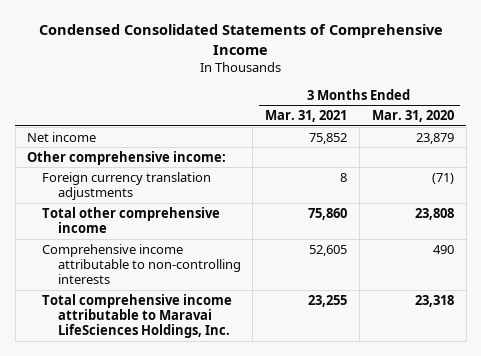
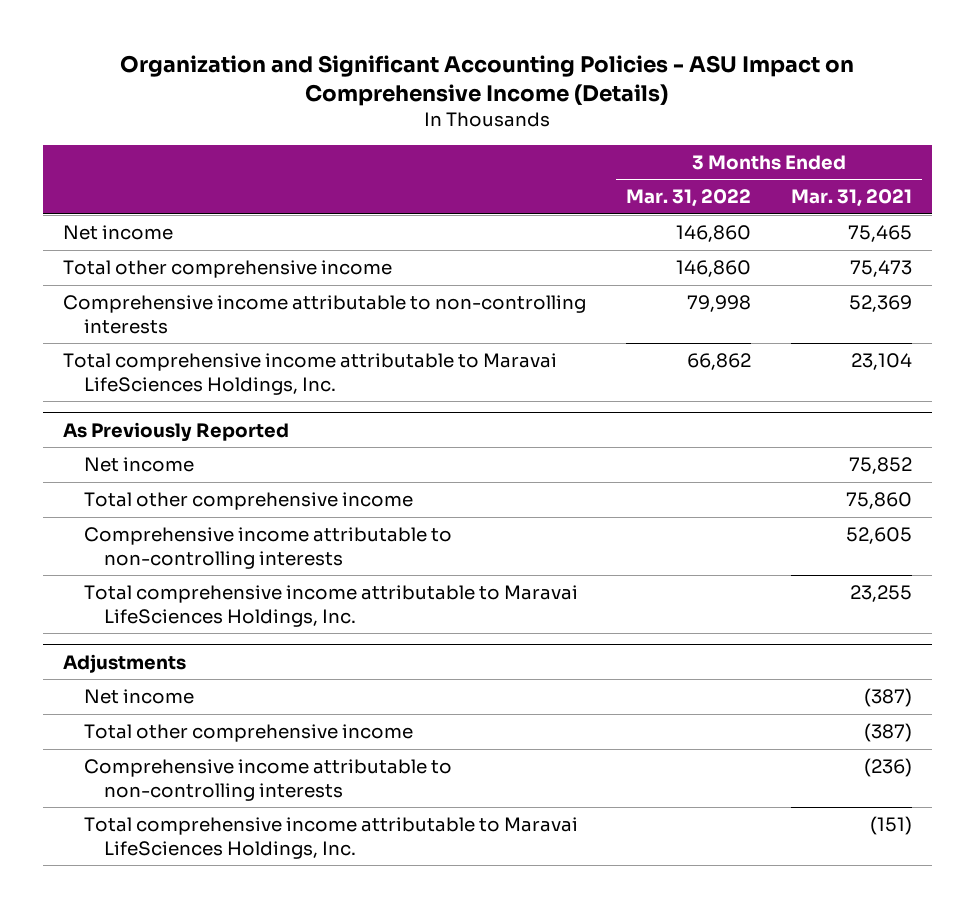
- Condensed Consolidated Statements of Comprehensive Income
+ Organization and Significant Accounting Policies - ASU Impact on Comprehensive Income (Details)
- | 3 Months Ended Mar. 31, 2021 | 3 Months Ended Mar. 31, 2020
+ | 3 Months Ended Mar. 31, 2022 | 3 Months Ended Mar. 31, 2021
+ Net income | 146,860 | 75,465
+ Total other comprehensive income | 146,860 | 75,473
+ Comprehensive income attributable to non-controlling interests | 79,998 | 52,369
+ Total comprehensive income attributable to Maravai LifeSciences Holdings, Inc. | 66,862 | 23,104
+ As Previously Reported
- Other comprehensive income:
- Foreign currency translation adjustments | 8 | (71)
+ Adjustments
+ Net income | | (387)
+ Total other comprehensive income | | (387)
+ Comprehensive income attributable to non-controlling interests | | (236)
+ Total comprehensive income attributable to Maravai LifeSciences Holdings, Inc. | | (151)

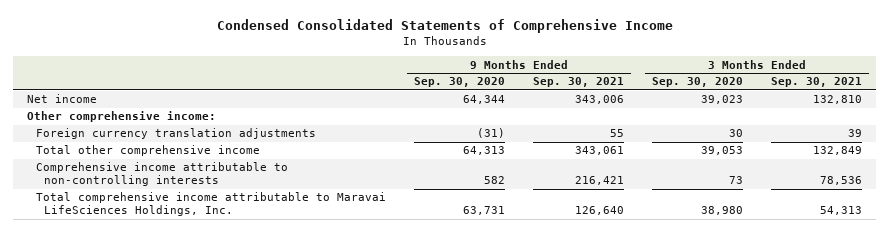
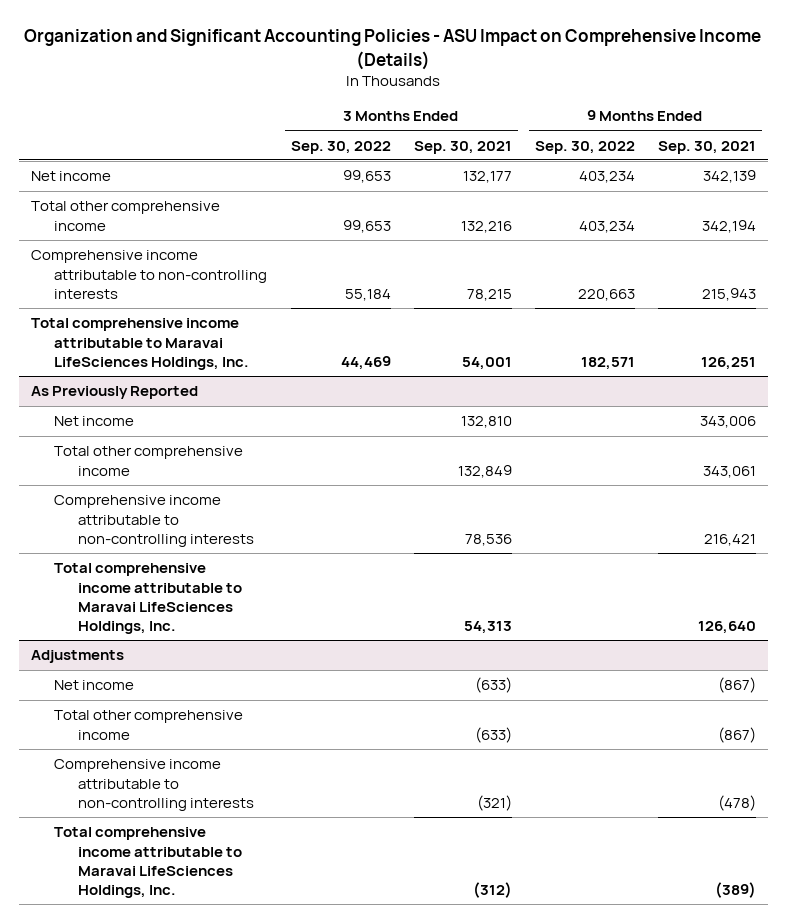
- Condensed Consolidated Statements of Comprehensive Income
+ Organization and Significant Accounting Policies - ASU Impact on Comprehensive Income (Details)
- | 9 Months Ended Sep. 30, 2020 | 9 Months Ended Sep. 30, 2021 | 3 Months Ended Sep. 30, 2020 | 3 Months Ended Sep. 30, 2021
+ | 3 Months Ended Sep. 30, 2022 | 3 Months Ended Sep. 30, 2021 | 9 Months Ended Sep. 30, 2022 | 9 Months Ended Sep. 30, 2021
+ Net income | 99,653 | 132,177 | 403,234 | 342,139
+ Total other comprehensive income | 99,653 | 132,216 | 403,234 | 342,194
+ Comprehensive income attributable to non-controlling interests | 55,184 | 78,215 | 220,663 | 215,943
+ Total comprehensive income attributable to Maravai LifeSciences Holdings, Inc. | 44,469 | 54,001 | 182,571 | 126,251
+ As Previously Reported
- Other comprehensive income:
- Foreign currency translation adjustments | (31) | 55 | 30 | 39
+ Adjustments
+ Net income | | (633) | | (867)
+ Total other comprehensive income | | (633) | | (867)
+ Comprehensive income attributable to non-controlling interests | | (321) | | (478)
+ Total comprehensive income attributable to Maravai LifeSciences Holdings, Inc. | | (312) | | (389)

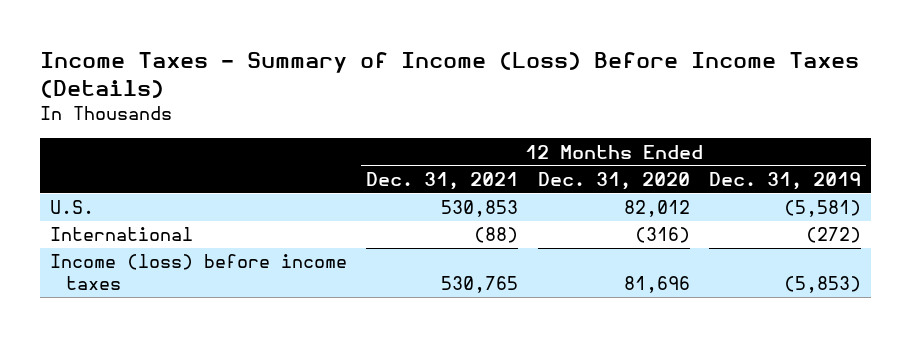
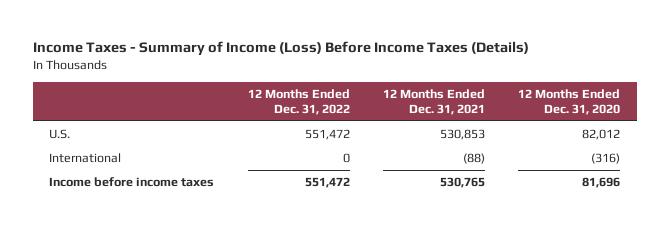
- | 12 Months Ended Dec. 31, 2021 | 12 Months Ended Dec. 31, 2020 | 12 Months Ended Dec. 31, 2019
+ | 12 Months Ended Dec. 31, 2022 | 12 Months Ended Dec. 31, 2021 | 12 Months Ended Dec. 31, 2020
- Income (loss) before income taxes | 530,765 | 81,696 | (5,853)
+ Income before income taxes | 551,472 | 530,765 | 81,696

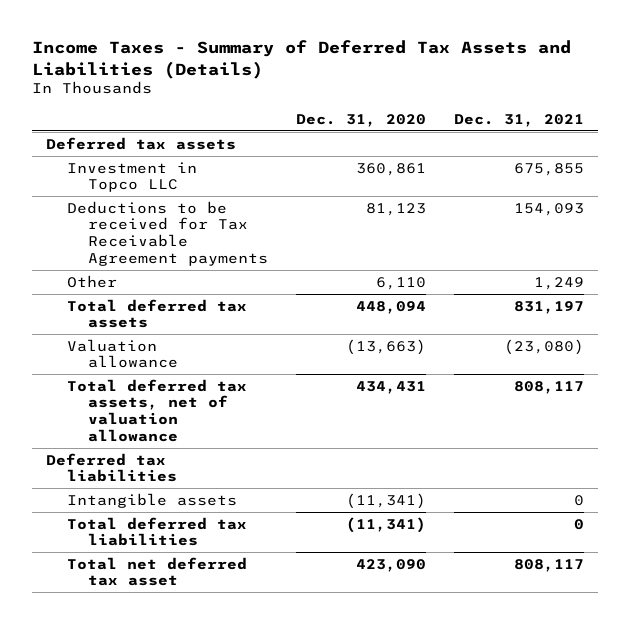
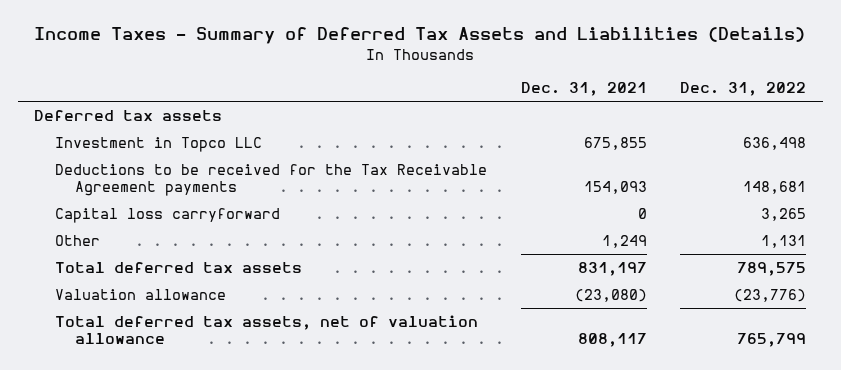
- | Dec. 31, 2020 | Dec. 31, 2021
+ | Dec. 31, 2021 | Dec. 31, 2022
- Deductions to be received for Tax Receivable Agreement payments | 81,123 | 154,093
+ Deductions to be received for the Tax Receivable Agreement payments | 154,093 | 148,681
+ Capital loss carryforward | 0 | 3,265
- Deferred tax liabilities
- Intangible assets | (11,341) | 0
- Total deferred tax liabilities | (11,341) | 0
- Total net deferred tax asset | 423,090 | 808,117

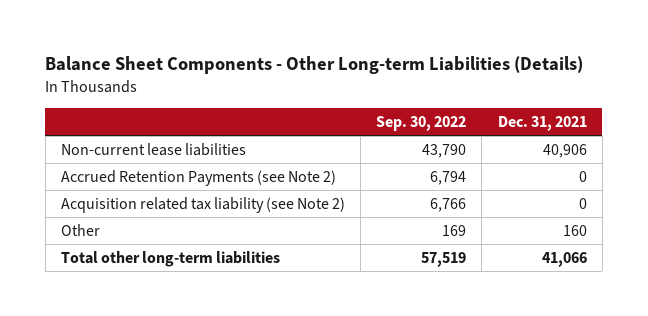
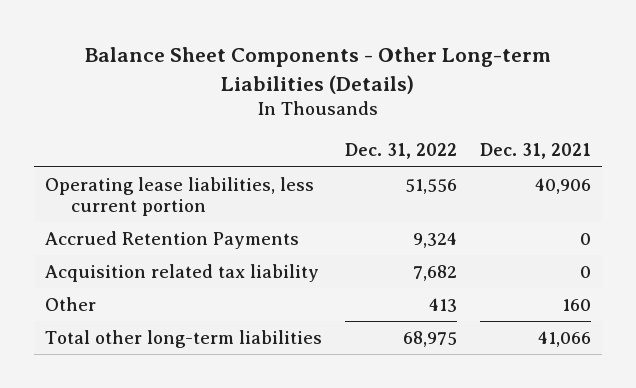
- | Sep. 30, 2022 | Dec. 31, 2021
+ | Dec. 31, 2022 | Dec. 31, 2021
- Non-current lease liabilities | 43,790 | 40,906
- Accrued Retention Payments (see Note 2) | 6,794 | 0
- Acquisition related tax liability (see Note 2) | 6,766 | 0
+ Operating lease liabilities, less current portion | 51,556 | 40,906
+ Accrued Retention Payments | 9,324 | 0
+ Acquisition related tax liability | 7,682 | 0

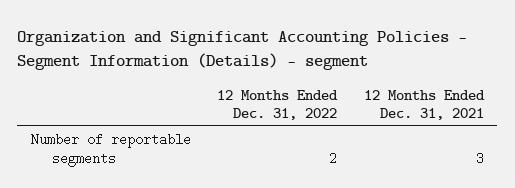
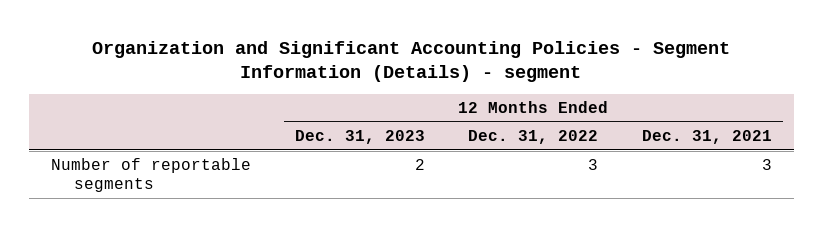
- | 12 Months Ended Dec. 31, 2022 | 12 Months Ended Dec. 31, 2021
+ | 12 Months Ended Dec. 31, 2023 | 12 Months Ended Dec. 31, 2022 | 12 Months Ended Dec. 31, 2021
- Number of reportable segments | 2 | 3
+ Number of reportable segments | 2 | 3 | 3

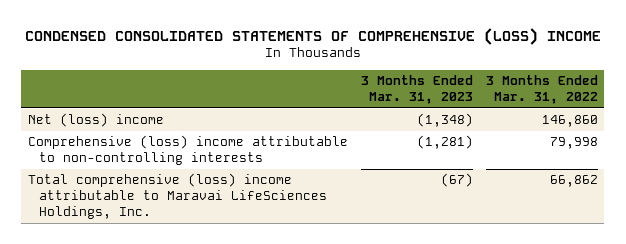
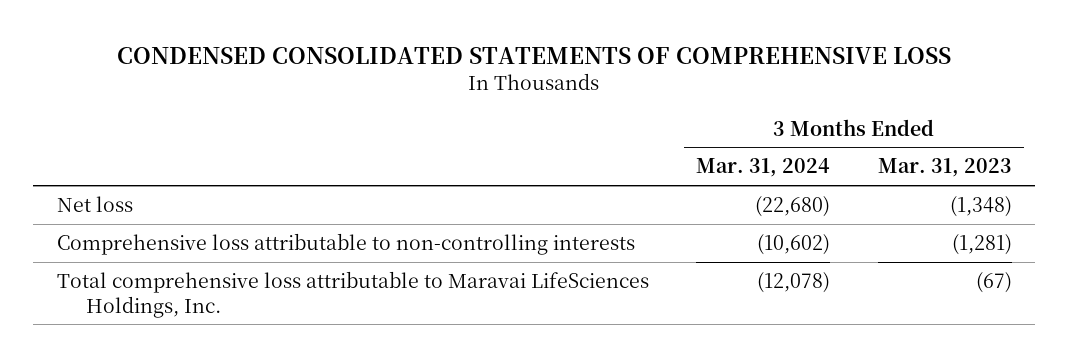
- CONDENSED CONSOLIDATED STATEMENTS OF COMPREHENSIVE (LOSS) INCOME
+ CONDENSED CONSOLIDATED STATEMENTS OF COMPREHENSIVE LOSS
- | 3 Months Ended Mar. 31, 2023 | 3 Months Ended Mar. 31, 2022
+ | 3 Months Ended Mar. 31, 2024 | 3 Months Ended Mar. 31, 2023
- Net (loss) income | (1,348) | 146,860
- Comprehensive (loss) income attributable to non-controlling interests | (1,281) | 79,998
- Total comprehensive (loss) income attributable to Maravai LifeSciences Holdings, Inc. | (67) | 66,862
+ Net loss | (22,680) | (1,348)
+ Comprehensive loss attributable to non-controlling interests | (10,602) | (1,281)
+ Total comprehensive loss attributable to Maravai LifeSciences Holdings, Inc. | (12,078) | (67)

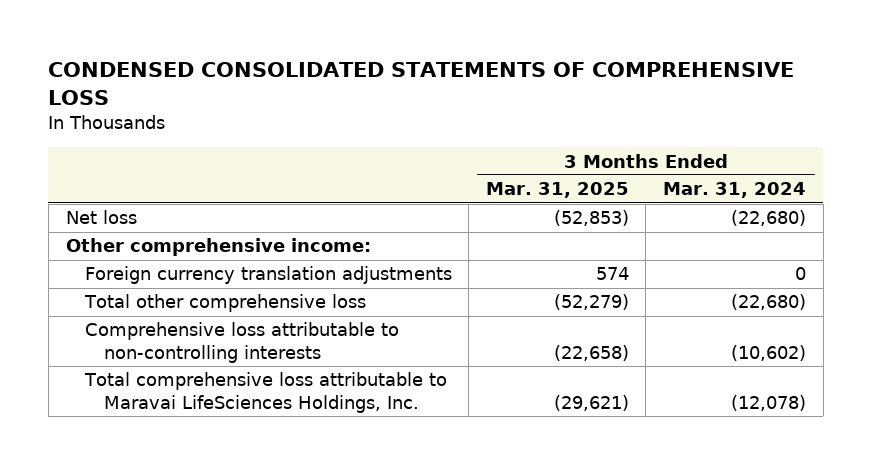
- | 3 Months Ended Mar. 31, 2024 | 3 Months Ended Mar. 31, 2023
+ | 3 Months Ended Mar. 31, 2025 | 3 Months Ended Mar. 31, 2024
+ Other comprehensive income:
+ Foreign currency translation adjustments | 574 | 0
+ Total other comprehensive loss | (52,279) | (22,680)

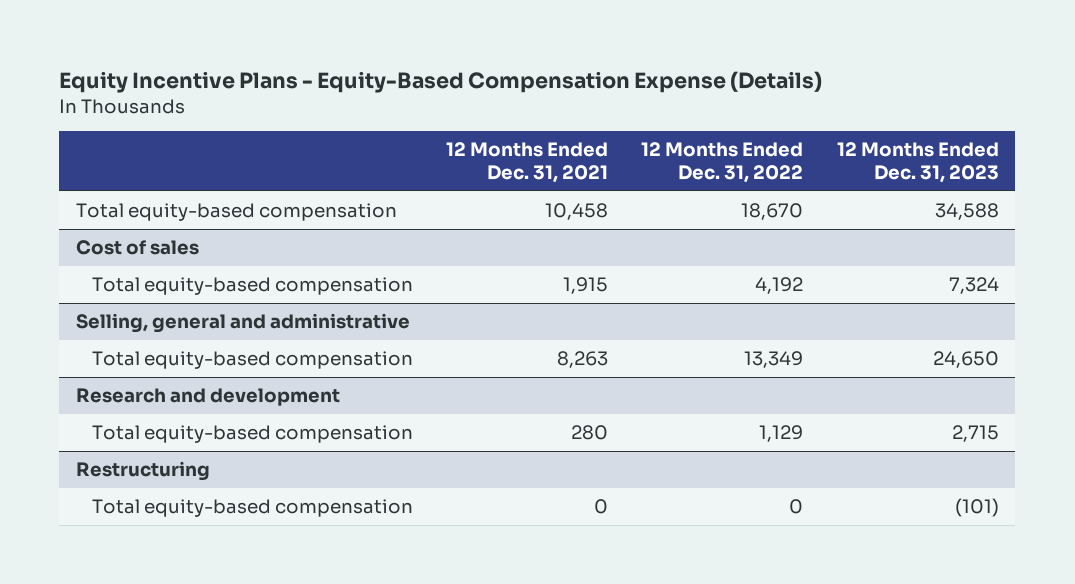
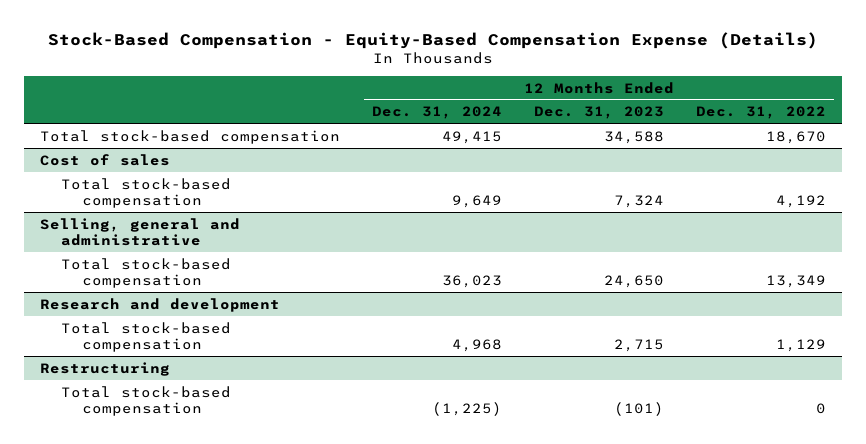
- Equity Incentive Plans - Equity-Based Compensation Expense (Details)
+ Stock-Based Compensation - Equity-Based Compensation Expense (Details)
- | 12 Months Ended Dec. 31, 2021 | 12 Months Ended Dec. 31, 2022 | 12 Months Ended Dec. 31, 2023
+ | 12 Months Ended Dec. 31, 2024 | 12 Months Ended Dec. 31, 2023 | 12 Months Ended Dec. 31, 2022
- Total equity-based compensation | 10,458 | 18,670 | 34,588
+ Total stock-based compensation | 49,415 | 34,588 | 18,670
@ Cost of sales
- Total equity-based compensation | 1,915 | 4,192 | 7,324
+ Total stock-based compensation | 9,649 | 7,324 | 4,192
@ Selling, general and administrative
- Total equity-based compensation | 8,263 | 13,349 | 24,650
+ Total stock-based compensation | 36,023 | 24,650 | 13,349
@ Research and development
- Total equity-based compensation | 280 | 1,129 | 2,715
+ Total stock-based compensation | 4,968 | 2,715 | 1,129
@ Restructuring
- Total equity-based compensation | 0 | 0 | (101)
+ Total stock-based compensation | (1,225) | (101) | 0

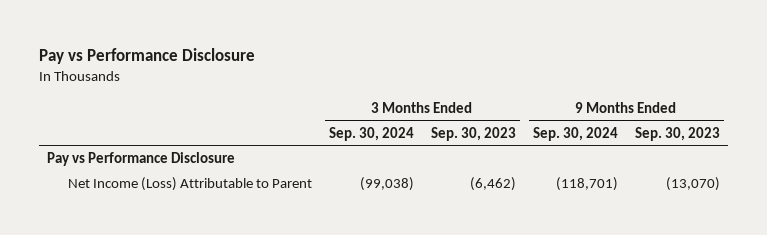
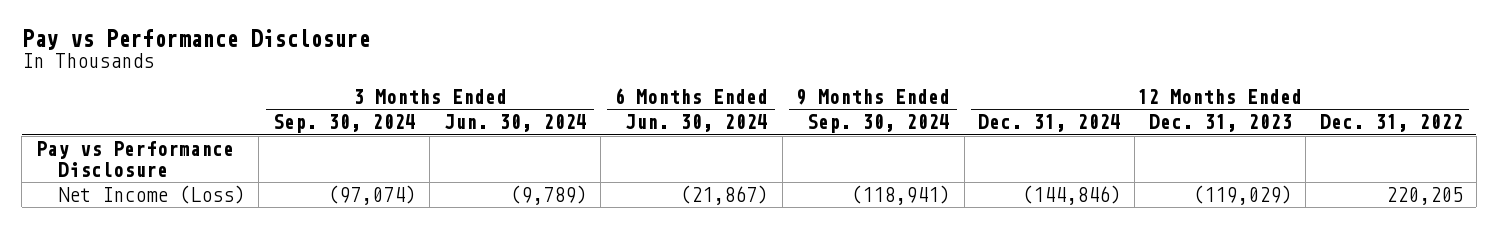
- | 3 Months Ended Sep. 30, 2024 | 3 Months Ended Sep. 30, 2023 | 9 Months Ended Sep. 30, 2024 | 9 Months Ended Sep. 30, 2023
+ | 3 Months Ended Sep. 30, 2024 | 3 Months Ended Jun. 30, 2024 | 6 Months Ended Jun. 30, 2024 | 9 Months Ended Sep. 30, 2024 | 12 Months Ended Dec. 31, 2024 | 12 Months Ended Dec. 31, 2023 | 12 Months Ended Dec. 31, 2022
- Net Income (Loss) Attributable to Parent | (99,038) | (6,462) | (118,701) | (13,070)
+ Net Income (Loss) | (97,074) | (9,789) | (21,867) | (118,941) | (144,846) | (119,029) | 220,205

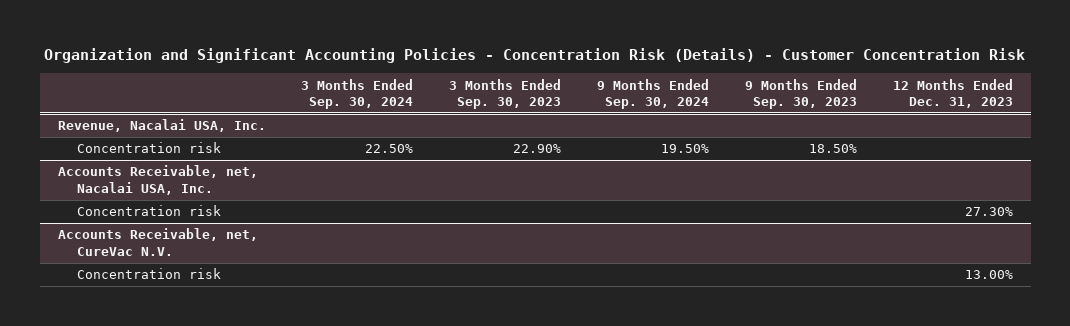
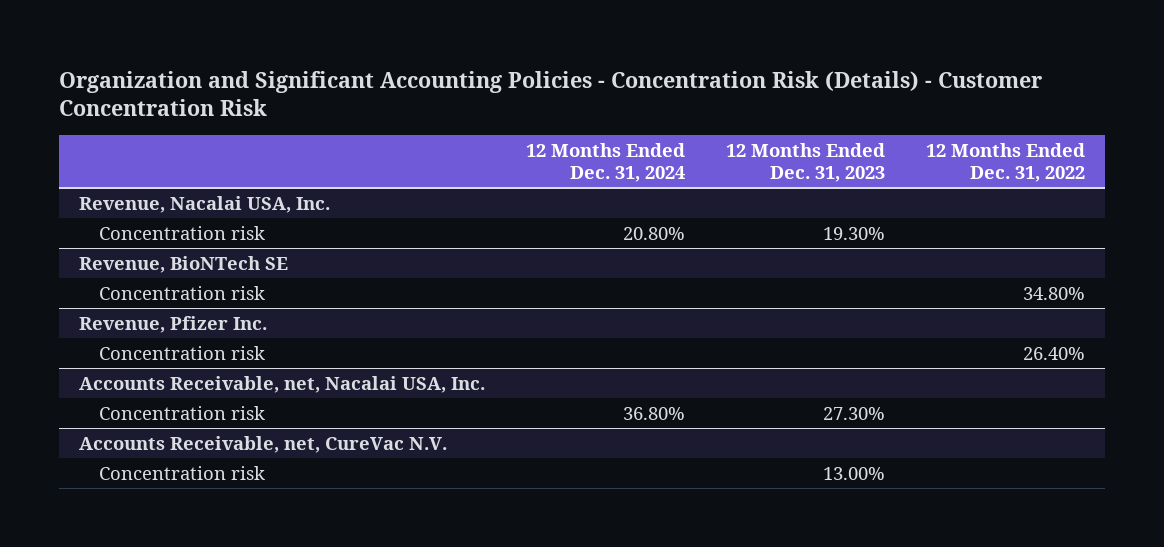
- | 3 Months Ended Sep. 30, 2024 | 3 Months Ended Sep. 30, 2023 | 9 Months Ended Sep. 30, 2024 | 9 Months Ended Sep. 30, 2023 | 12 Months Ended Dec. 31, 2023
+ | 12 Months Ended Dec. 31, 2024 | 12 Months Ended Dec. 31, 2023 | 12 Months Ended Dec. 31, 2022
@ Revenue, Nacalai USA, Inc.
+ Concentration risk | 20.80% | 19.30% |
+ Revenue, BioNTech SE
+ Revenue, Pfizer Inc.
+ Concentration risk | | | 26.40%

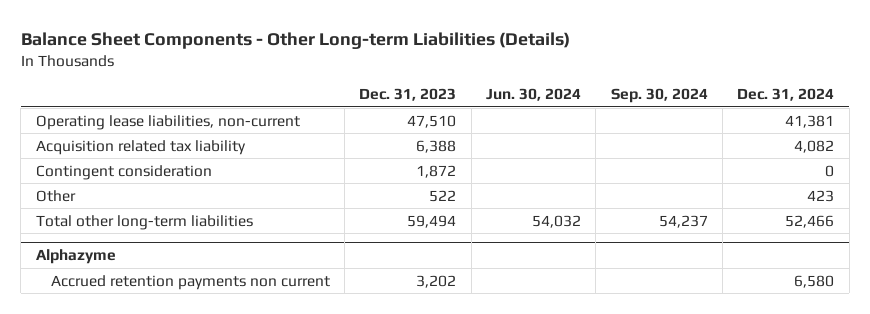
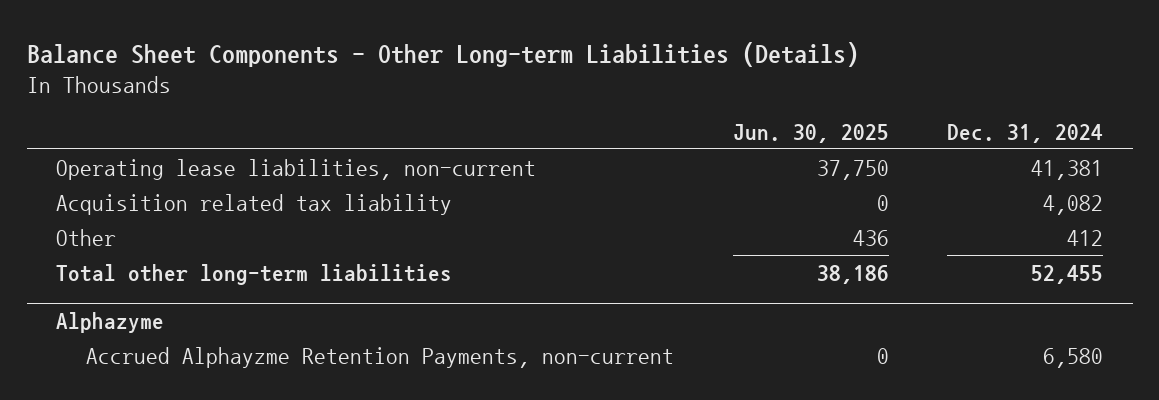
- | Dec. 31, 2023 | Jun. 30, 2024 | Sep. 30, 2024 | Dec. 31, 2024
+ | Jun. 30, 2025 | Dec. 31, 2024
- Contingent consideration | 1,872 | | | 0
- Other | 522 | | | 423
- Total other long-term liabilities | 59,494 | 54,032 | 54,237 | 52,466
+ Other | 436 | 412
+ Total other long-term liabilities | 38,186 | 52,455
@ Alphazyme
- Accrued retention payments non current | 3,202 | | | 6,580
+ Accrued Alphayzme Retention Payments, non-current | 0 | 6,580

